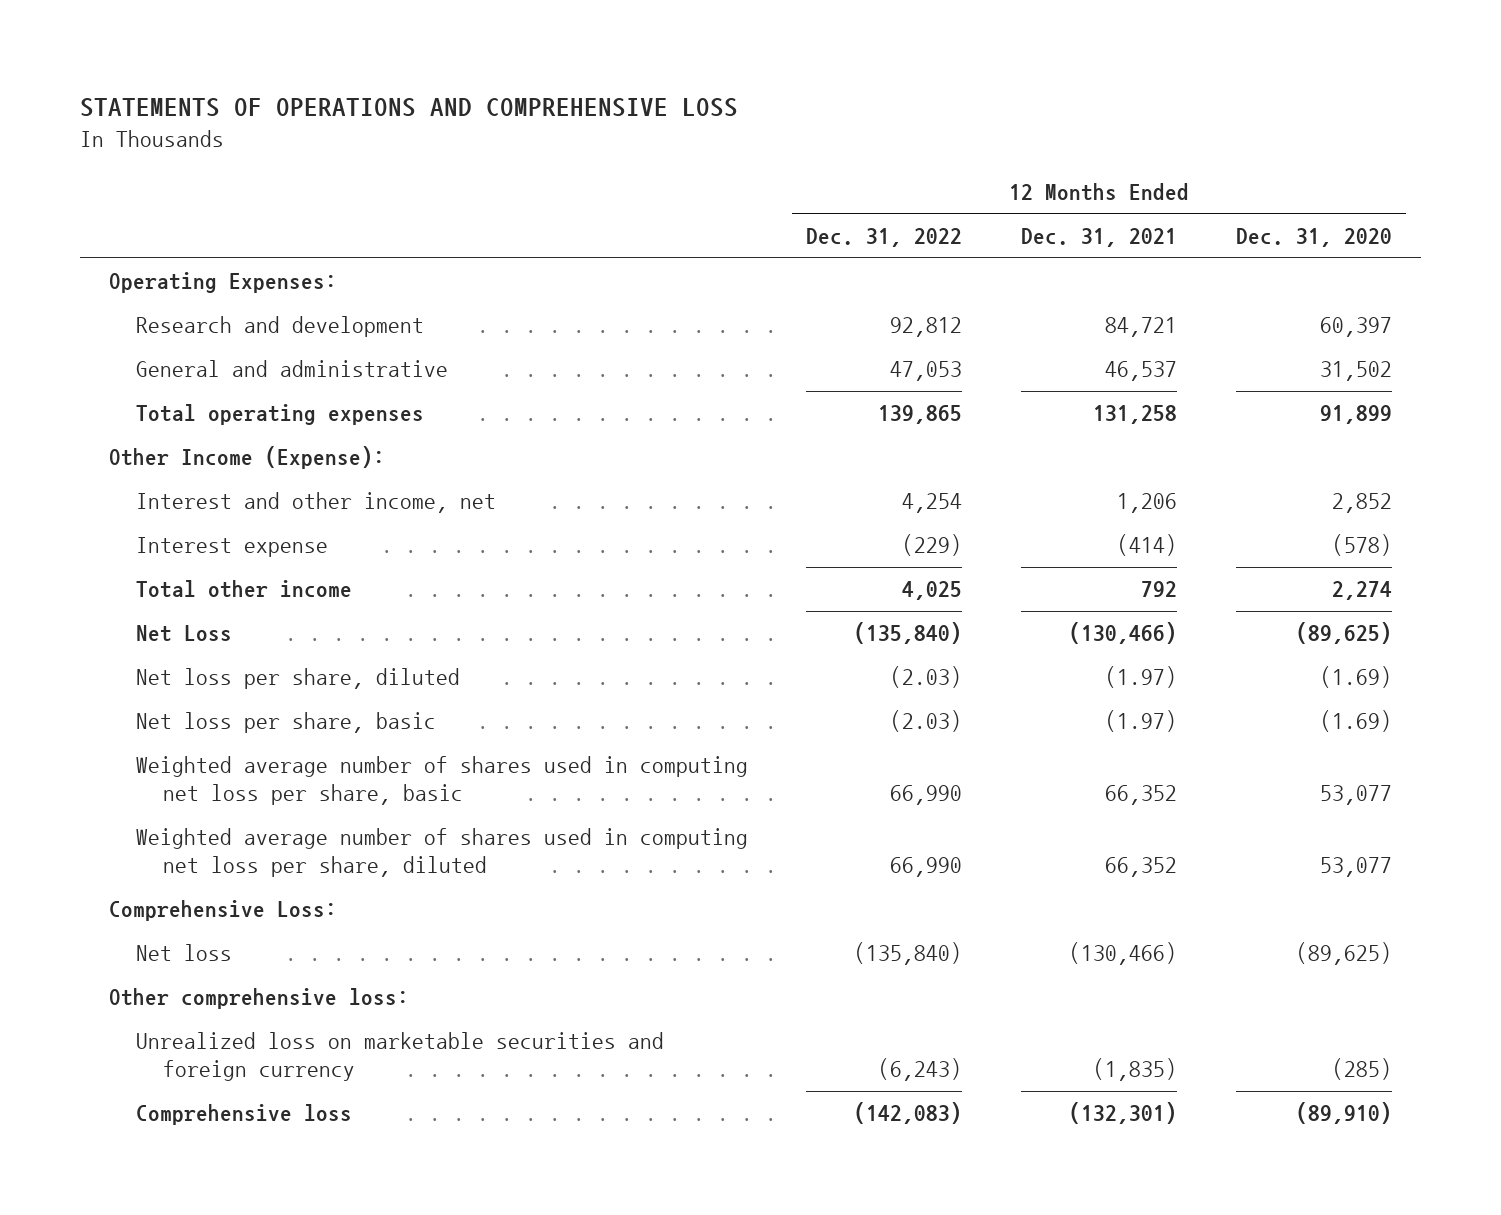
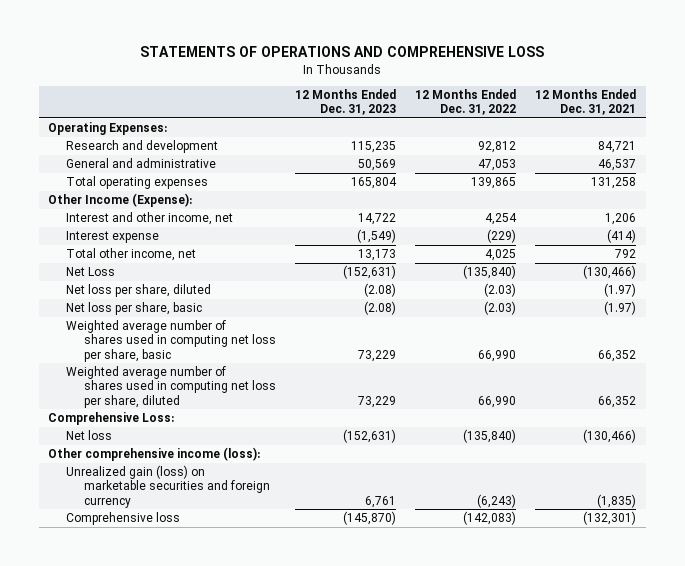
- | 12 Months Ended Dec. 31, 2022 | 12 Months Ended Dec. 31, 2021 | 12 Months Ended Dec. 31, 2020
+ | 12 Months Ended Dec. 31, 2023 | 12 Months Ended Dec. 31, 2022 | 12 Months Ended Dec. 31, 2021
- Total other income | 4,025 | 792 | 2,274
+ Total other income, net | 13,173 | 4,025 | 792
- Other comprehensive loss:
- Unrealized loss on marketable securities and foreign currency | (6,243) | (1,835) | (285)
+ Other comprehensive income (loss):
+ Unrealized gain (loss) on marketable securities and foreign currency | 6,761 | (6,243) | (1,835)

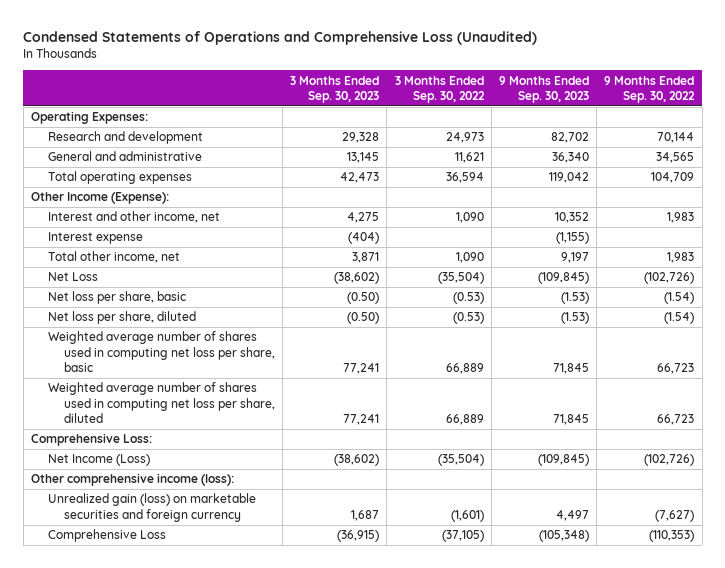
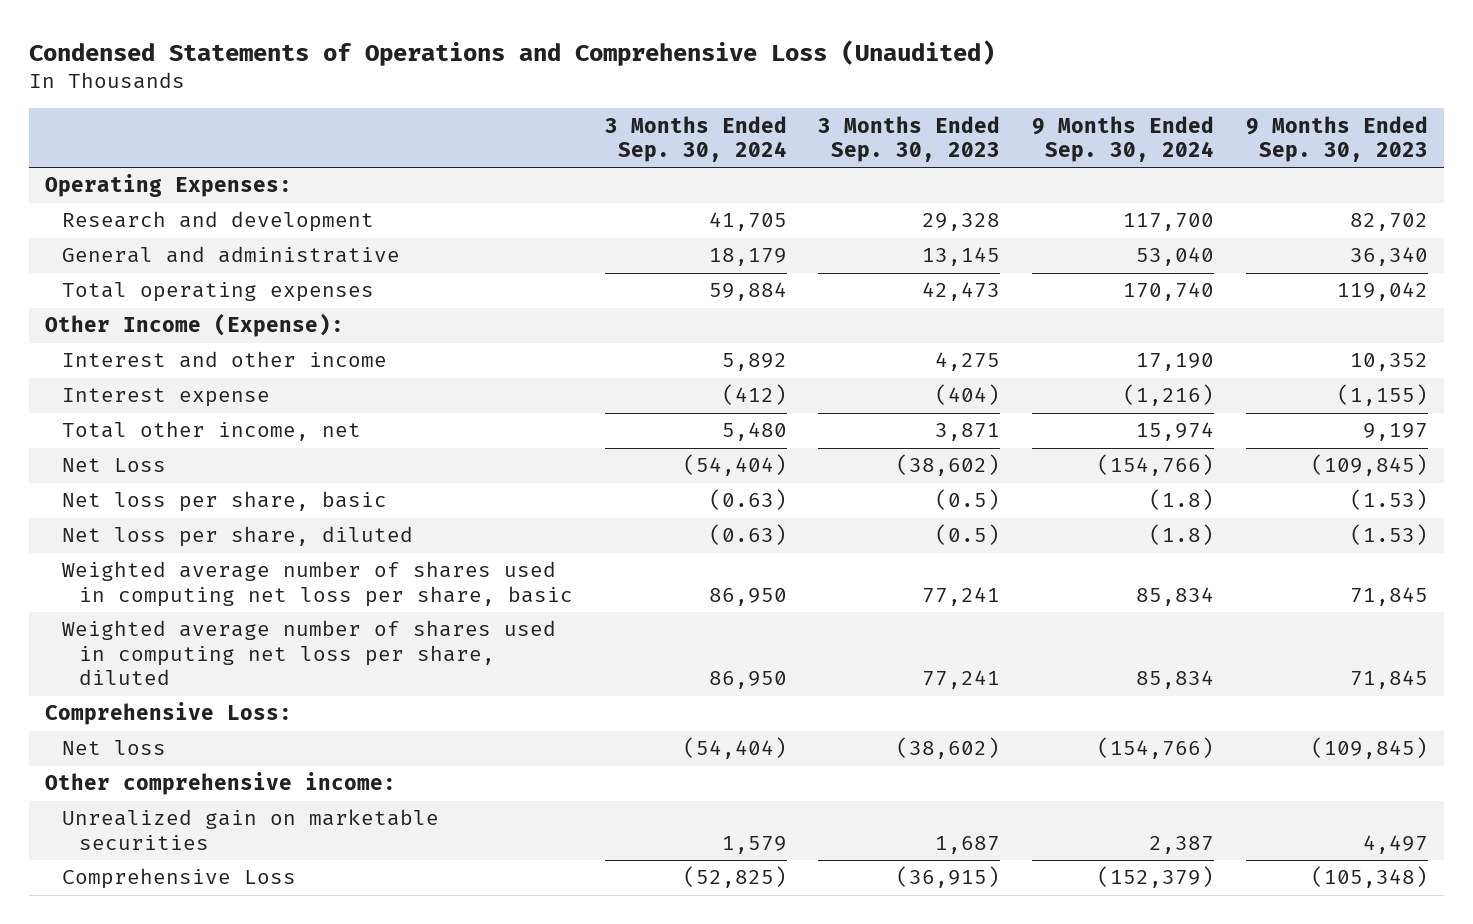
- | 3 Months Ended Sep. 30, 2023 | 3 Months Ended Sep. 30, 2022 | 9 Months Ended Sep. 30, 2023 | 9 Months Ended Sep. 30, 2022
+ | 3 Months Ended Sep. 30, 2024 | 3 Months Ended Sep. 30, 2023 | 9 Months Ended Sep. 30, 2024 | 9 Months Ended Sep. 30, 2023
- Interest and other income, net | 4,275 | 1,090 | 10,352 | 1,983
+ Interest and other income | 5,892 | 4,275 | 17,190 | 10,352
- Net loss per share, basic | (0.50) | (0.53) | (1.53) | (1.54)
- Net loss per share, diluted | (0.50) | (0.53) | (1.53) | (1.54)
+ Net loss per share, basic | (0.63) | (0.5) | (1.8) | (1.53)
+ Net loss per share, diluted | (0.63) | (0.5) | (1.8) | (1.53)
- Net Income (Loss) | (38,602) | (35,504) | (109,845) | (102,726)
- Other comprehensive income (loss):
- Unrealized gain (loss) on marketable securities and foreign currency | 1,687 | (1,601) | 4,497 | (7,627)
+ Net loss | (54,404) | (38,602) | (154,766) | (109,845)
+ Other comprehensive income:
+ Unrealized gain on marketable securities | 1,579 | 1,687 | 2,387 | 4,497

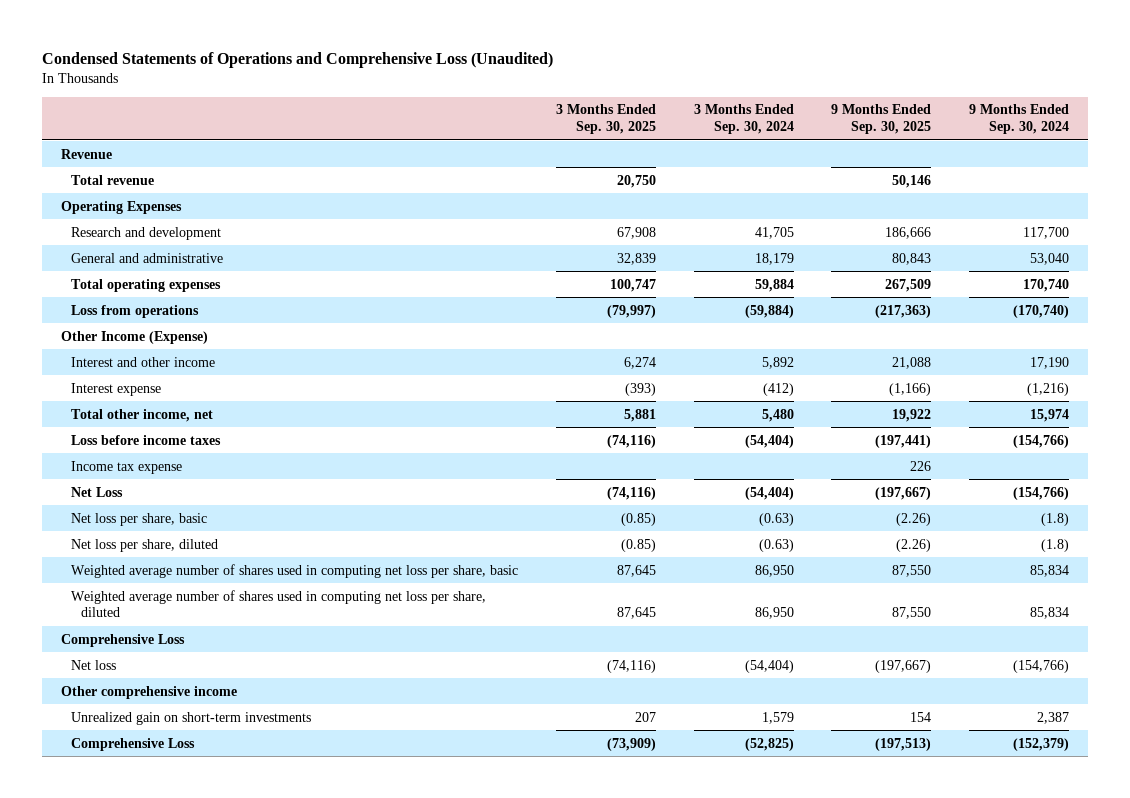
- | 3 Months Ended Sep. 30, 2024 | 3 Months Ended Sep. 30, 2023 | 9 Months Ended Sep. 30, 2024 | 9 Months Ended Sep. 30, 2023
+ | 3 Months Ended Sep. 30, 2025 | 3 Months Ended Sep. 30, 2024 | 9 Months Ended Sep. 30, 2025 | 9 Months Ended Sep. 30, 2024
- Operating Expenses:
+ Revenue
+ Total revenue | 20,750 | | 50,146 |
+ Operating Expenses
- Other Income (Expense):
+ Loss from operations | (79,997) | (59,884) | (217,363) | (170,740)
+ Other Income (Expense)
+ Loss before income taxes | (74,116) | (54,404) | (197,441) | (154,766)
+ Income tax expense | | | 226 |
- Comprehensive Loss:
+ Comprehensive Loss
- Other comprehensive income:
- Unrealized gain on marketable securities | 1,579 | 1,687 | 2,387 | 4,497
+ Other comprehensive income
+ Unrealized gain on short-term investments | 207 | 1,579 | 154 | 2,387

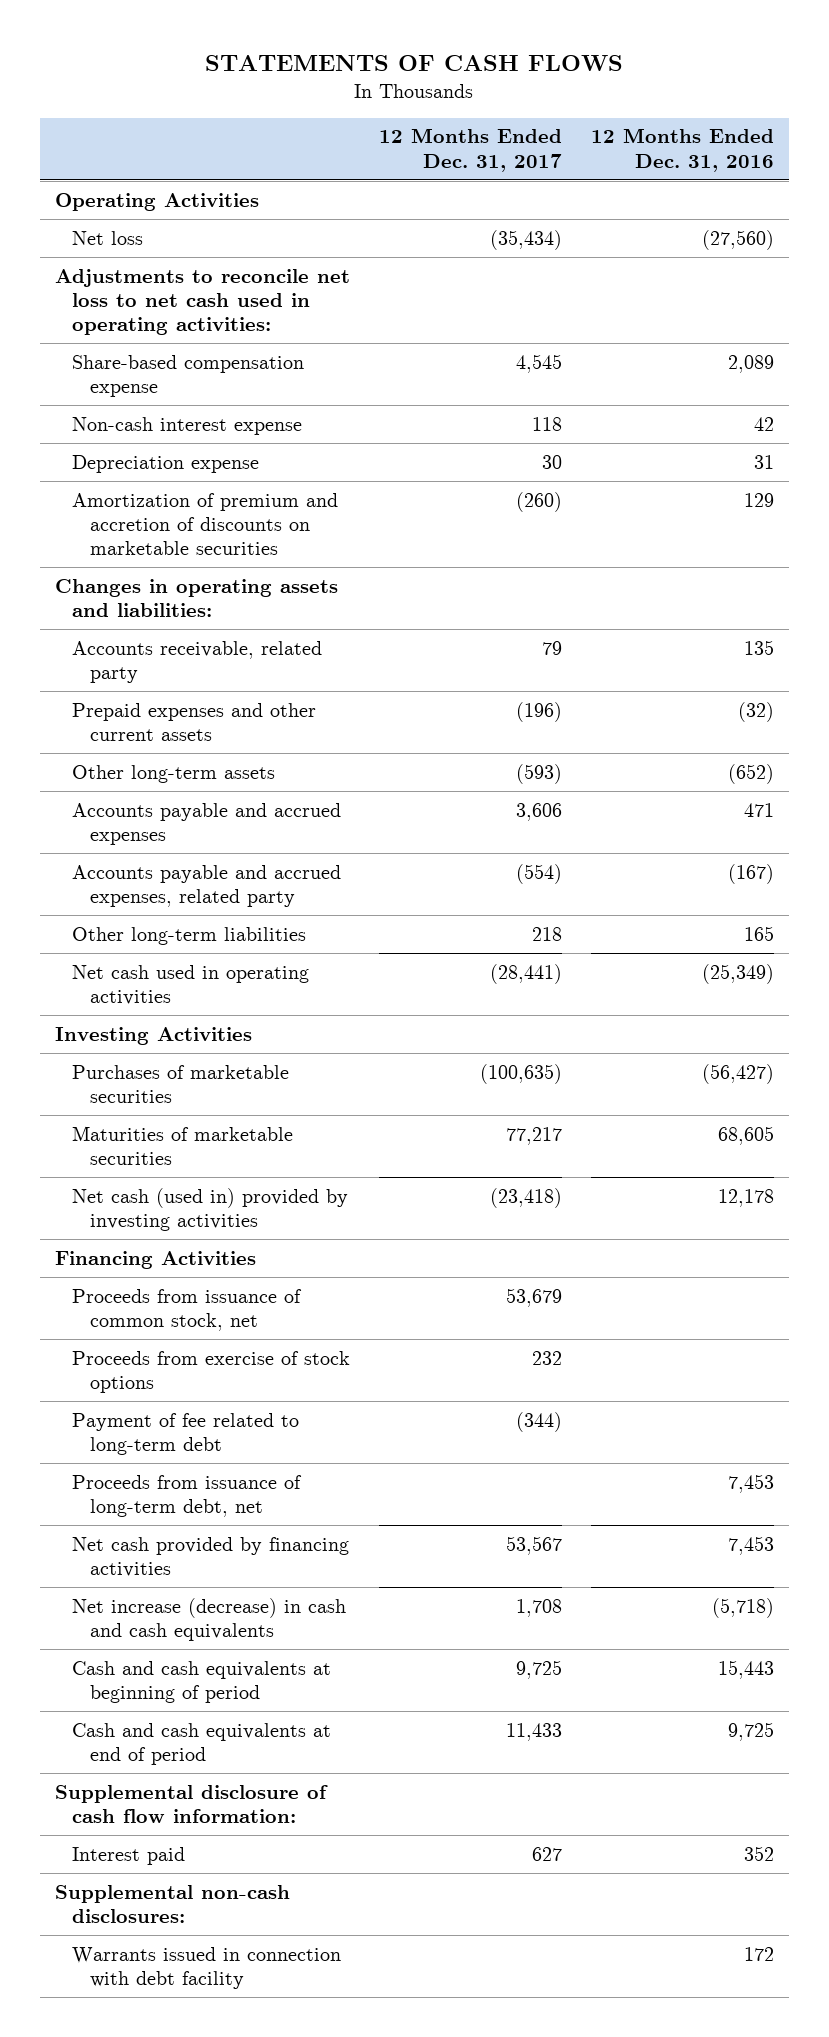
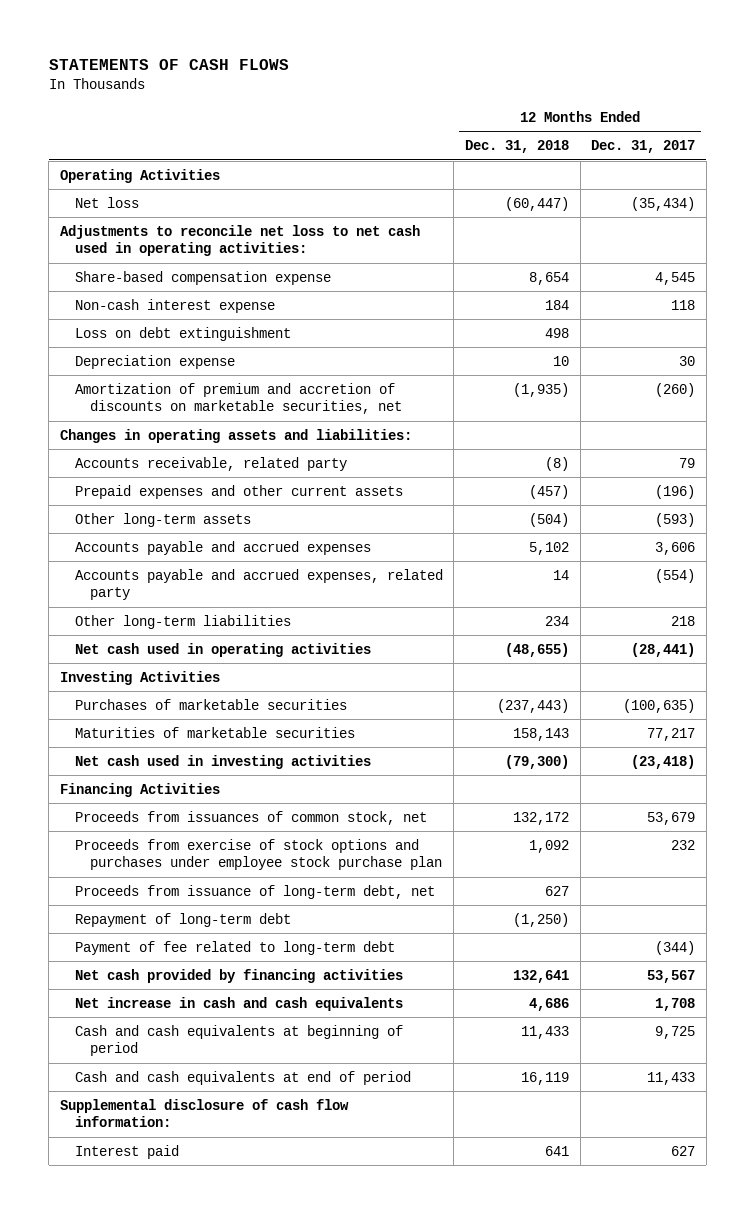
- | 12 Months Ended Dec. 31, 2017 | 12 Months Ended Dec. 31, 2016
+ | 12 Months Ended Dec. 31, 2018 | 12 Months Ended Dec. 31, 2017
+ Loss on debt extinguishment | 498 |
- Amortization of premium and accretion of discounts on marketable securities | (260) | 129
+ Amortization of premium and accretion of discounts on marketable securities, net | (1,935) | (260)
- Net cash (used in) provided by investing activities | (23,418) | 12,178
+ Net cash used in investing activities | (79,300) | (23,418)
- Proceeds from issuance of common stock, net | 53,679 |
- Proceeds from exercise of stock options | 232 |
+ Proceeds from issuances of common stock, net | 132,172 | 53,679
+ Proceeds from exercise of stock options and purchases under employee stock purchase plan | 1,092 | 232
+ Repayment of long-term debt | (1,250) |
moved down: Payment of fee related to long-term debt | | (344)
- Net increase (decrease) in cash and cash equivalents | 1,708 | (5,718)
+ Net increase in cash and cash equivalents | 4,686 | 1,708
- Supplemental non-cash disclosures:
- Warrants issued in connection with debt facility | | 172

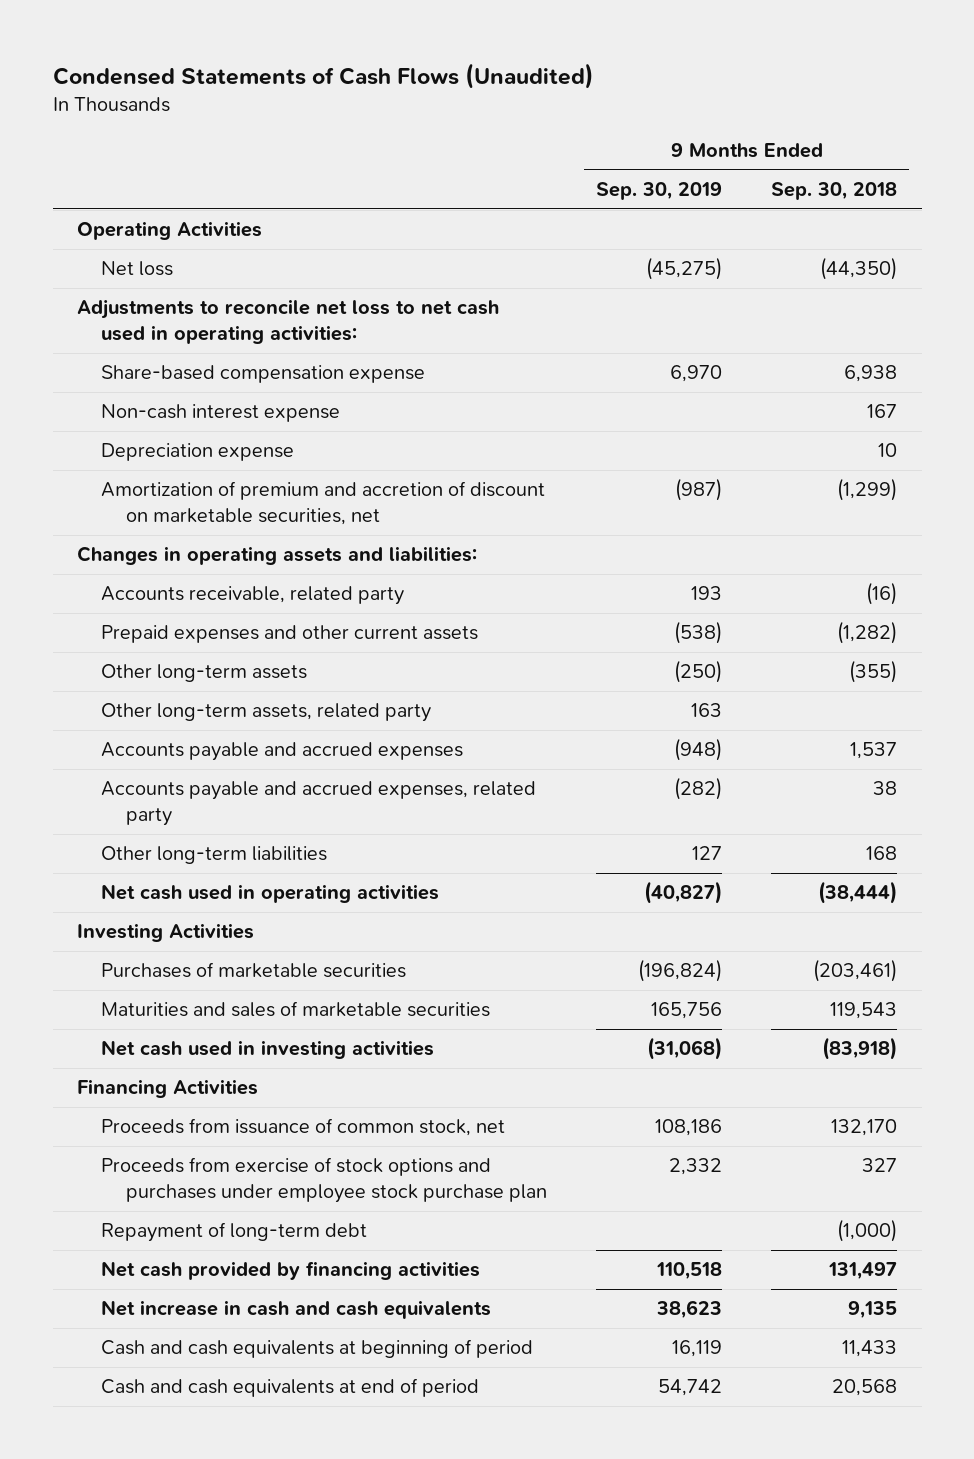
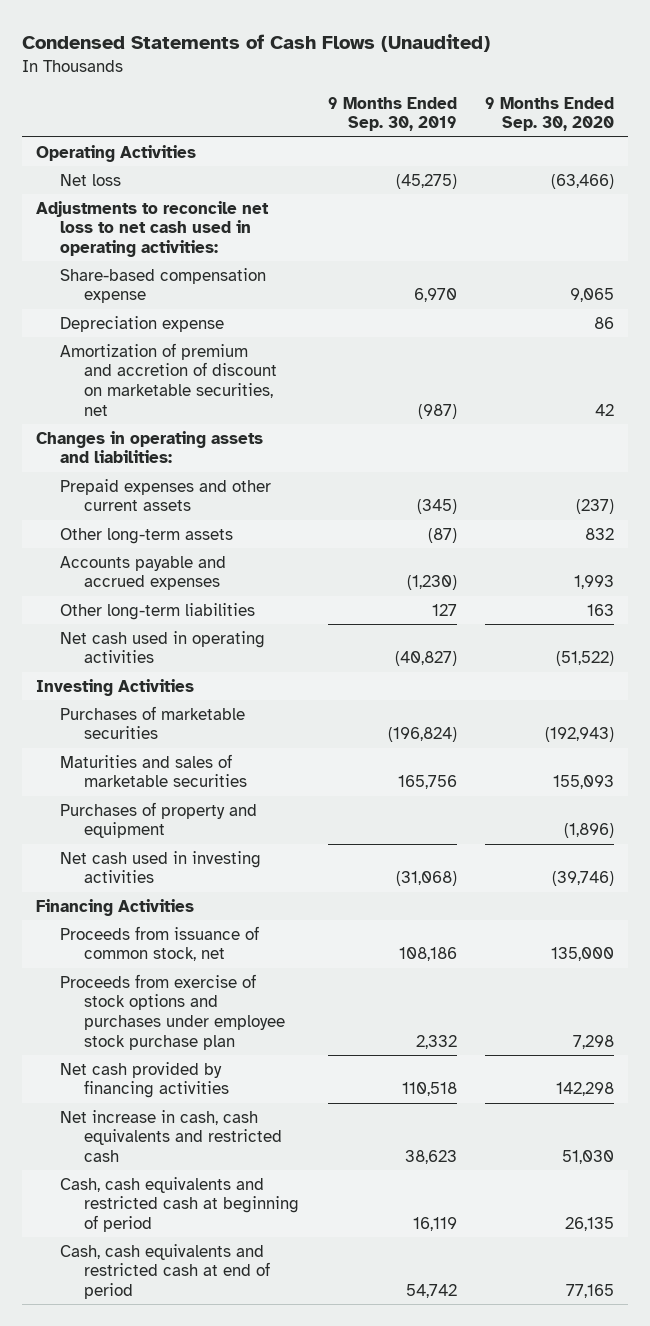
- | 9 Months Ended Sep. 30, 2019 | 9 Months Ended Sep. 30, 2018
+ | 9 Months Ended Sep. 30, 2019 | 9 Months Ended Sep. 30, 2020
- Non-cash interest expense | | 167
- Accounts receivable, related party | 193 | (16)
- Prepaid expenses and other current assets | (538) | (1,282)
- Other long-term assets | (250) | (355)
- Other long-term assets, related party | 163 |
- Accounts payable and accrued expenses | (948) | 1,537
- Accounts payable and accrued expenses, related party | (282) | 38
+ Prepaid expenses and other current assets | (345) | (237)
+ Other long-term assets | (87) | 832
+ Accounts payable and accrued expenses | (1,230) | 1,993
+ Purchases of property and equipment | | (1,896)
- Repayment of long-term debt | | (1,000)
- Net increase in cash and cash equivalents | 38,623 | 9,135
- Cash and cash equivalents at beginning of period | 16,119 | 11,433
- Cash and cash equivalents at end of period | 54,742 | 20,568
+ Net increase in cash, cash equivalents and restricted cash | 38,623 | 51,030
+ Cash, cash equivalents and restricted cash at beginning of period | 16,119 | 26,135
+ Cash, cash equivalents and restricted cash at end of period | 54,742 | 77,165

